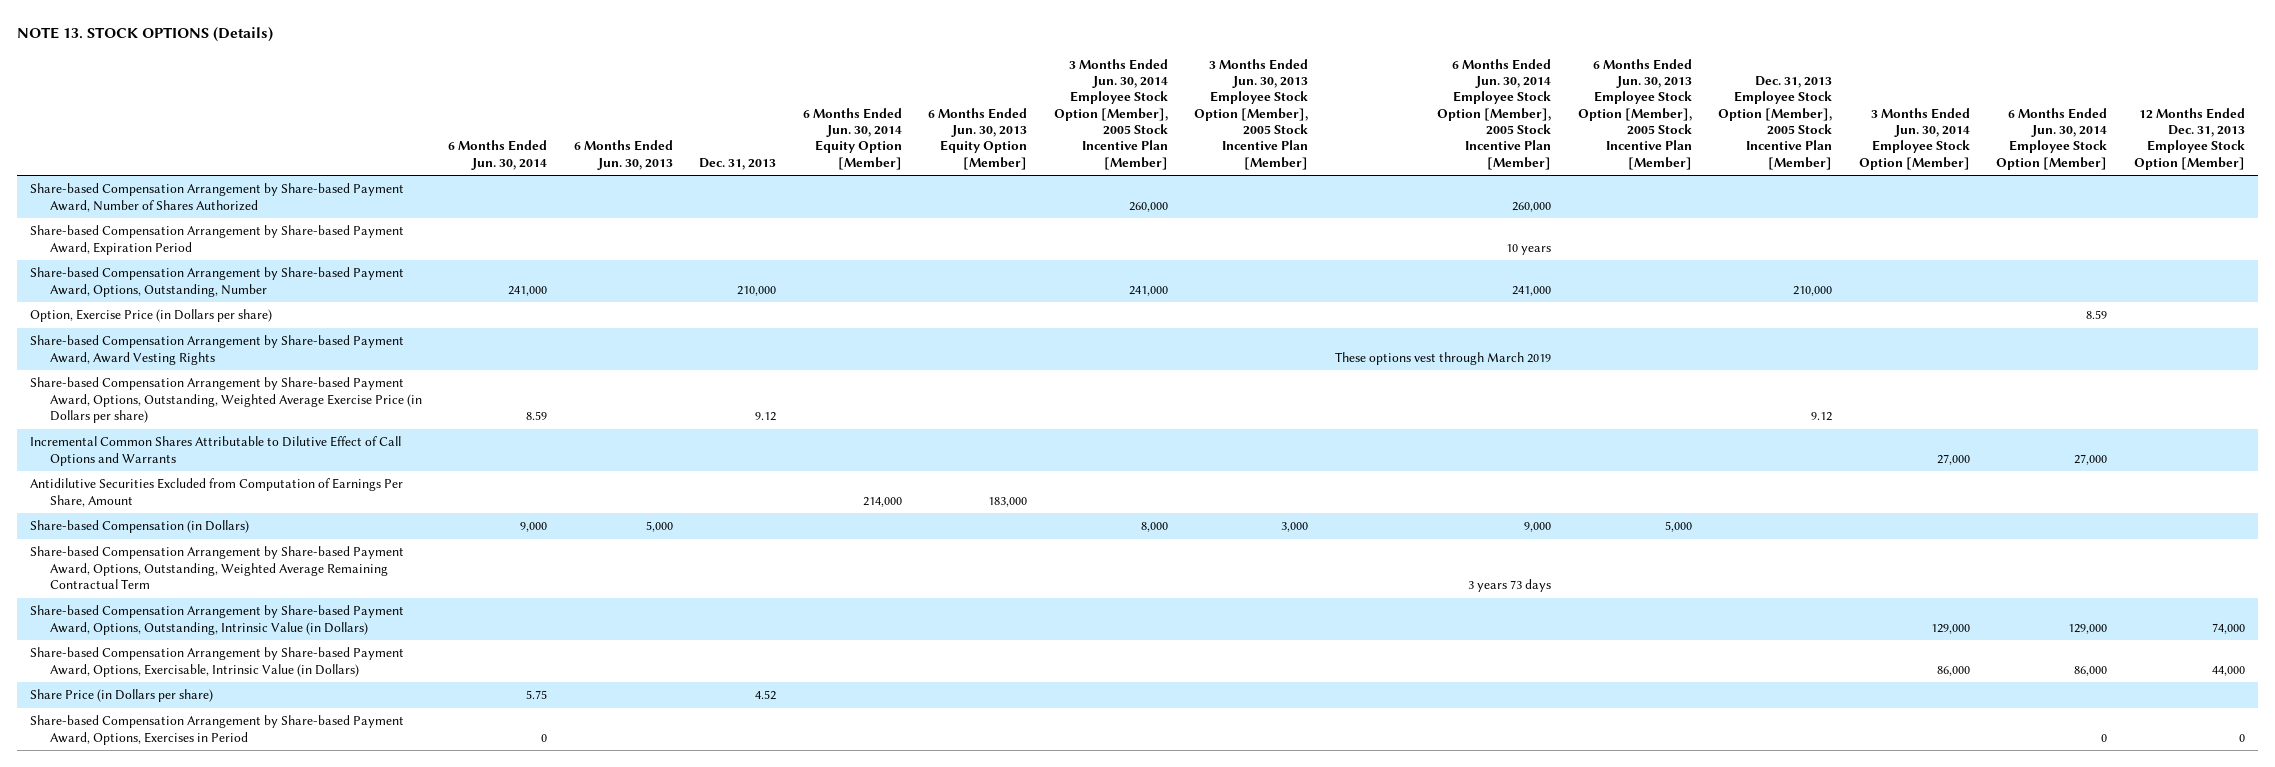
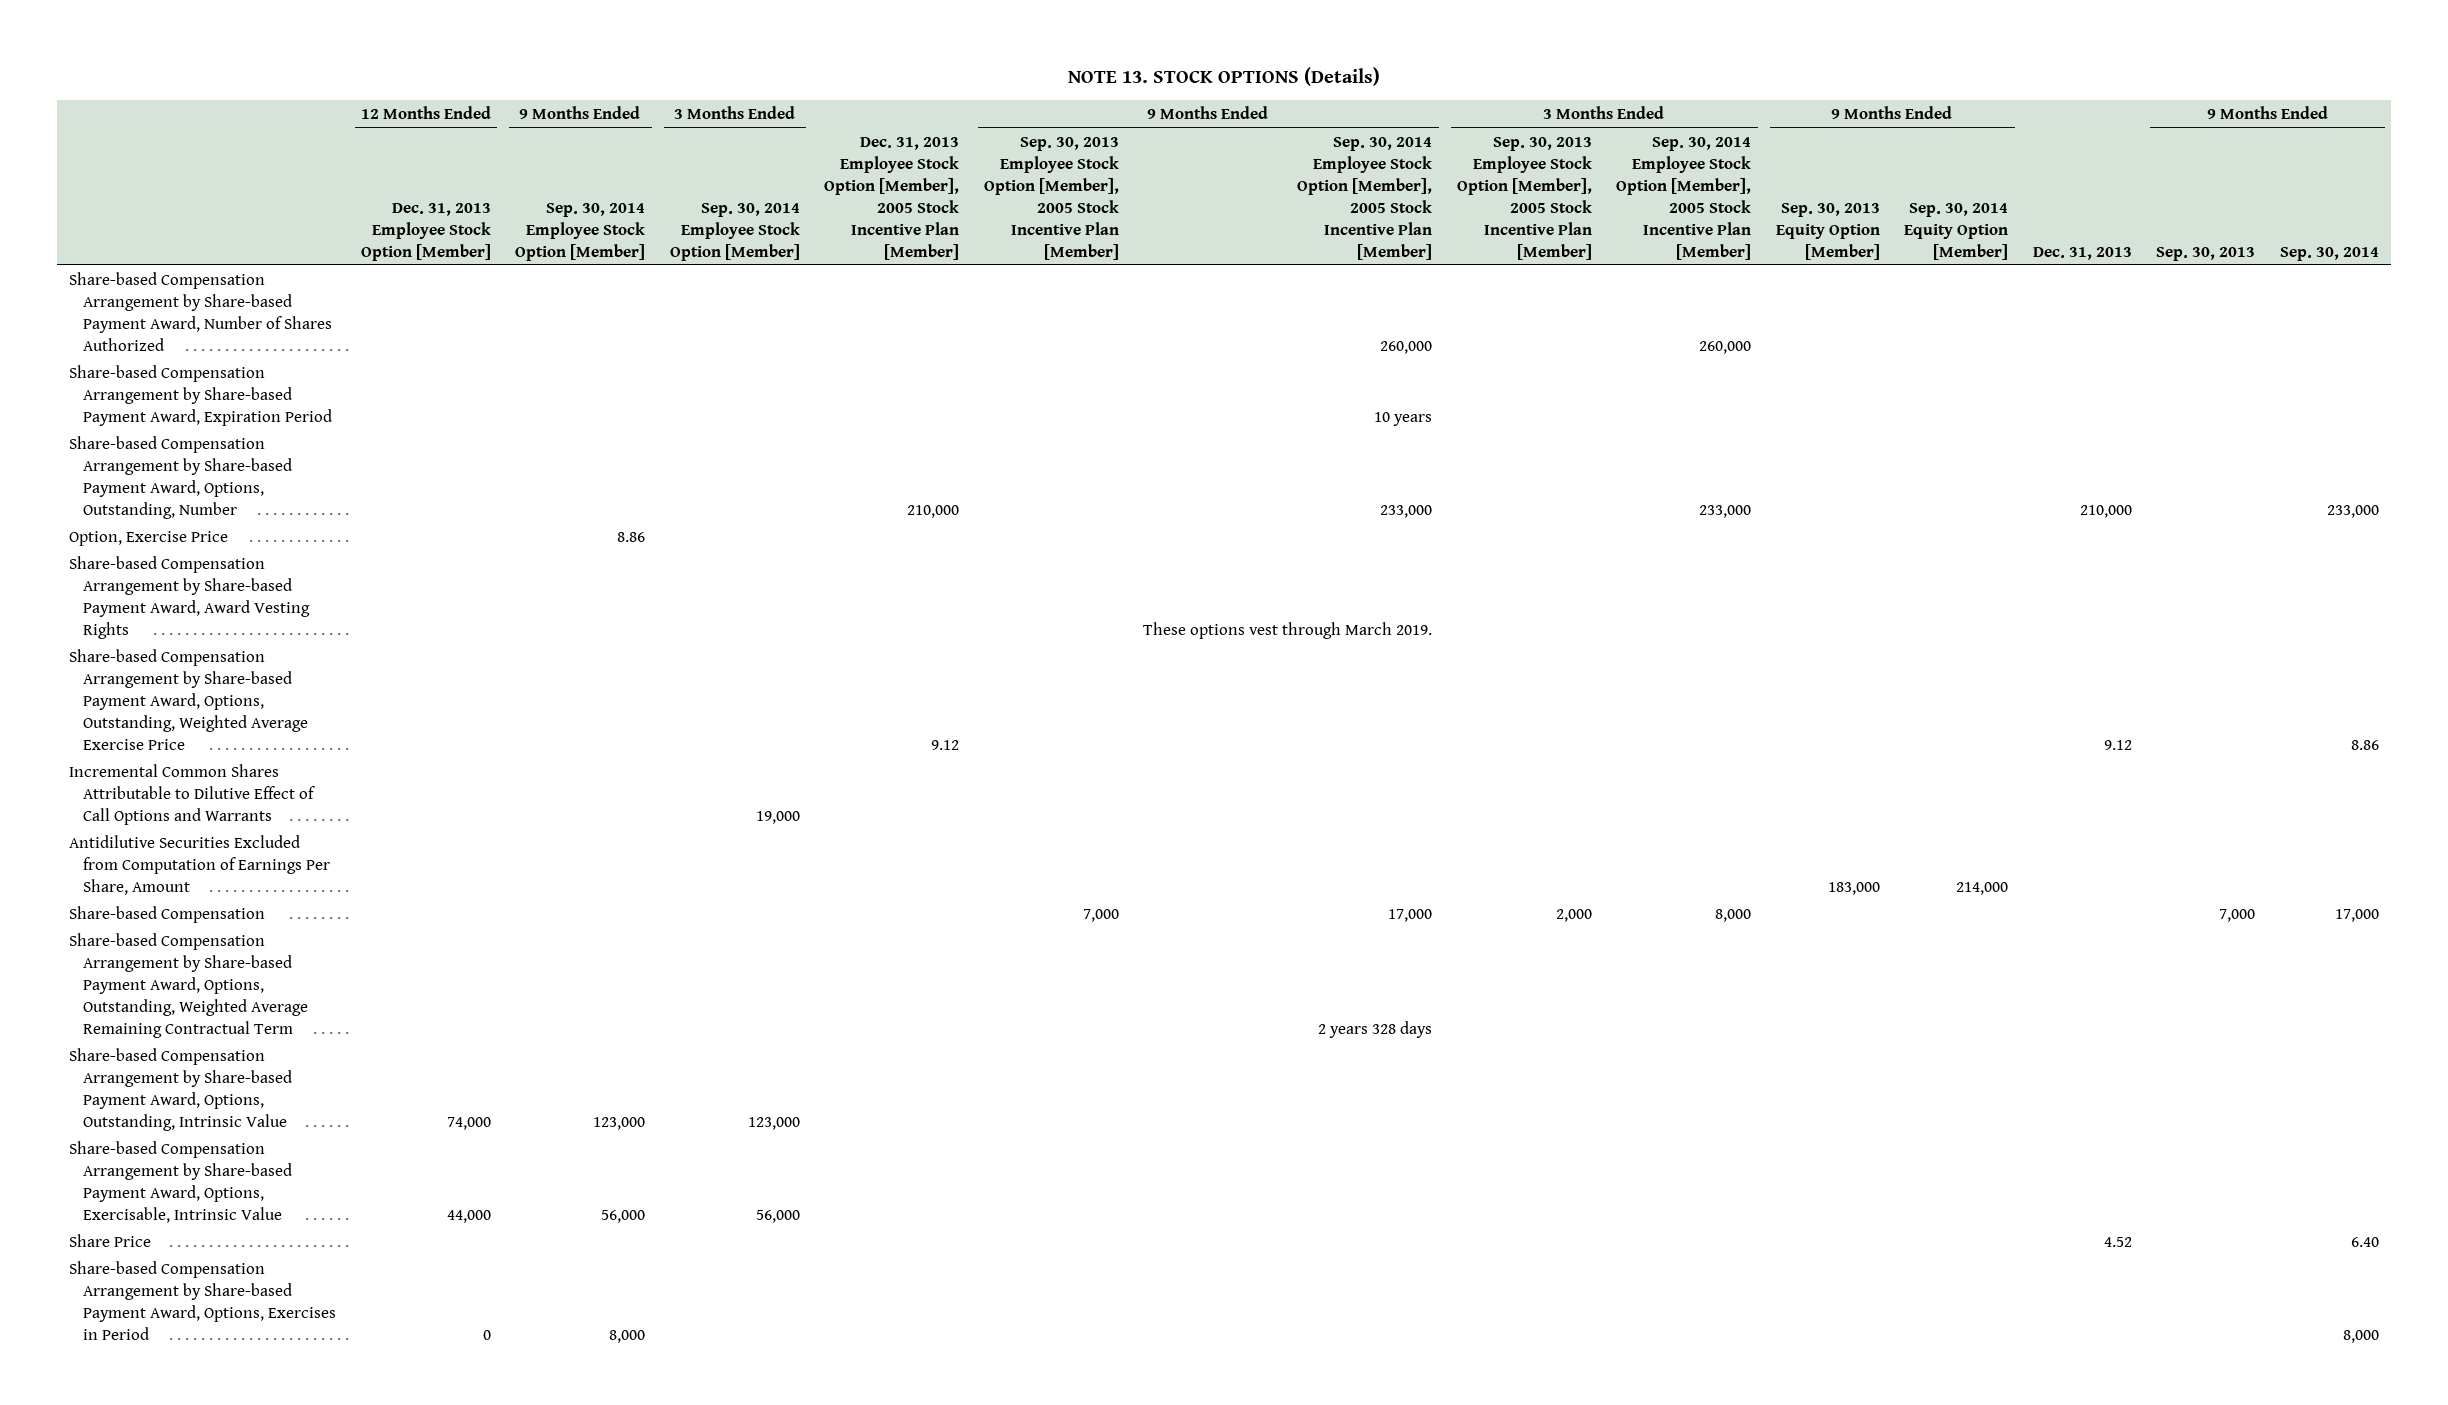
- | 6 Months Ended Jun. 30, 2014 | 6 Months Ended Jun. 30, 2013 | Dec. 31, 2013 | 6 Months Ended Jun. 30, 2014 Equity Option [Member] | 6 Months Ended Jun. 30, 2013 Equity Option [Member] | 3 Months Ended Jun. 30, 2014 Employee Stock Option [Member], 2005 Stock Incentive Plan [Member] | 3 Months Ended Jun. 30, 2013 Employee Stock Option [Member], 2005 Stock Incentive Plan [Member] | 6 Months Ended Jun. 30, 2014 Employee Stock Option [Member], 2005 Stock Incentive Plan [Member] | 6 Months Ended Jun. 30, 2013 Employee Stock Option [Member], 2005 Stock Incentive Plan [Member] | Dec. 31, 2013 Employee Stock Option [Member], 2005 Stock Incentive Plan [Member] | 3 Months Ended Jun. 30, 2014 Employee Stock Option [Member] | 6 Months Ended Jun. 30, 2014 Employee Stock Option [Member] | 12 Months Ended Dec. 31, 2013 Employee Stock Option [Member]
+ | 12 Months Ended Dec. 31, 2013 Employee Stock Option [Member] | 9 Months Ended Sep. 30, 2014 Employee Stock Option [Member] | 3 Months Ended Sep. 30, 2014 Employee Stock Option [Member] | Dec. 31, 2013 Employee Stock Option [Member], 2005 Stock Incentive Plan [Member] | 9 Months Ended Sep. 30, 2013 Employee Stock Option [Member], 2005 Stock Incentive Plan [Member] | 9 Months Ended Sep. 30, 2014 Employee Stock Option [Member], 2005 Stock Incentive Plan [Member] | 3 Months Ended Sep. 30, 2013 Employee Stock Option [Member], 2005 Stock Incentive Plan [Member] | 3 Months Ended Sep. 30, 2014 Employee Stock Option [Member], 2005 Stock Incentive Plan [Member] | 9 Months Ended Sep. 30, 2013 Equity Option [Member] | 9 Months Ended Sep. 30, 2014 Equity Option [Member] | Dec. 31, 2013 | 9 Months Ended Sep. 30, 2013 | 9 Months Ended Sep. 30, 2014
- Option, Exercise Price (in Dollars per share) | | | | | | | | | | | | 8.59 |
+ Option, Exercise Price | | 8.86 | | | | | | | | | | |
- Share-based Compensation Arrangement by Share-based Payment Award, Options, Outstanding, Weighted Average Exercise Price (in Dollars per share) | 8.59 | | 9.12 | | | | | | | 9.12 | | |
+ Share-based Compensation Arrangement by Share-based Payment Award, Options, Outstanding, Weighted Average Exercise Price | | | | 9.12 | | | | | | | 9.12 | | 8.86
- Share-based Compensation (in Dollars) | 9,000 | 5,000 | | | | 8,000 | 3,000 | 9,000 | 5,000 | | | |
+ Share-based Compensation | | | | | 7,000 | 17,000 | 2,000 | 8,000 | | | | 7,000 | 17,000
- Share-based Compensation Arrangement by Share-based Payment Award, Options, Outstanding, Intrinsic Value (in Dollars) | | | | | | | | | | | 129,000 | 129,000 | 74,000
- Share-based Compensation Arrangement by Share-based Payment Award, Options, Exercisable, Intrinsic Value (in Dollars) | | | | | | | | | | | 86,000 | 86,000 | 44,000
- Share Price (in Dollars per share) | 5.75 | | 4.52 | | | | | | | | | |
+ Share-based Compensation Arrangement by Share-based Payment Award, Options, Outstanding, Intrinsic Value | 74,000 | 123,000 | 123,000 | | | | | | | | | |
+ Share-based Compensation Arrangement by Share-based Payment Award, Options, Exercisable, Intrinsic Value | 44,000 | 56,000 | 56,000 | | | | | | | | | |
+ Share Price | | | | | | | | | | | 4.52 | | 6.40

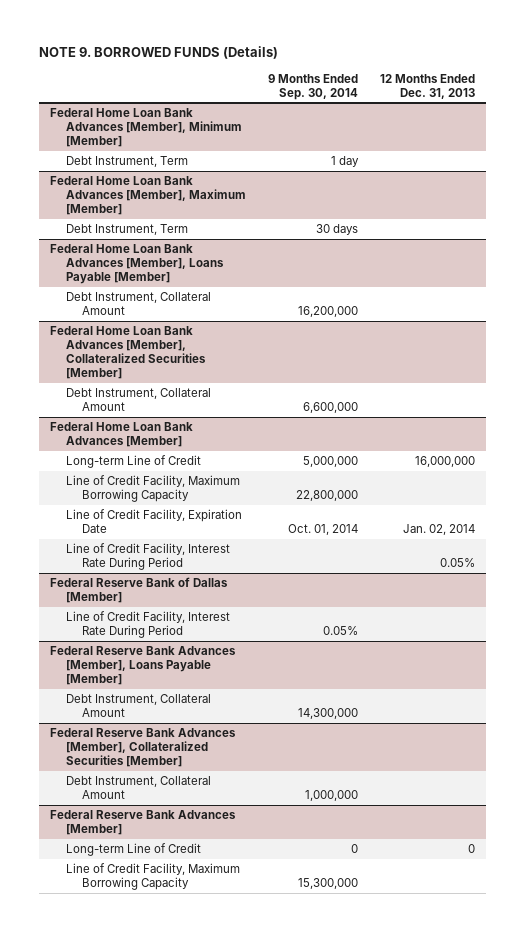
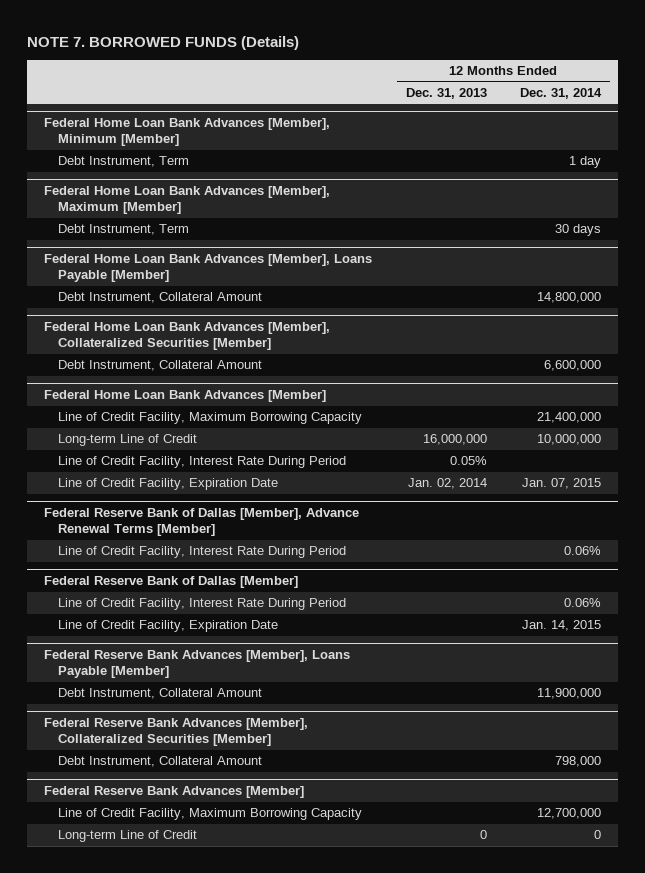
- NOTE 9. BORROWED FUNDS (Details)
+ NOTE 7. BORROWED FUNDS (Details)
- | 9 Months Ended Sep. 30, 2014 | 12 Months Ended Dec. 31, 2013
+ | 12 Months Ended Dec. 31, 2013 | 12 Months Ended Dec. 31, 2014
@ Federal Home Loan Bank Advances [Member]
moved down: Long-term Line of Credit | 16,000,000 | 10,000,000
moved down: Line of Credit Facility, Expiration Date | Jan. 02, 2014 | Jan. 07, 2015
+ Federal Reserve Bank of Dallas [Member], Advance Renewal Terms [Member]
+ Line of Credit Facility, Interest Rate During Period | | 0.06%
@ Federal Reserve Bank of Dallas [Member]
+ Line of Credit Facility, Expiration Date | | Jan. 14, 2015
@ Federal Reserve Bank Advances [Member]
moved down: Long-term Line of Credit | 0 | 0

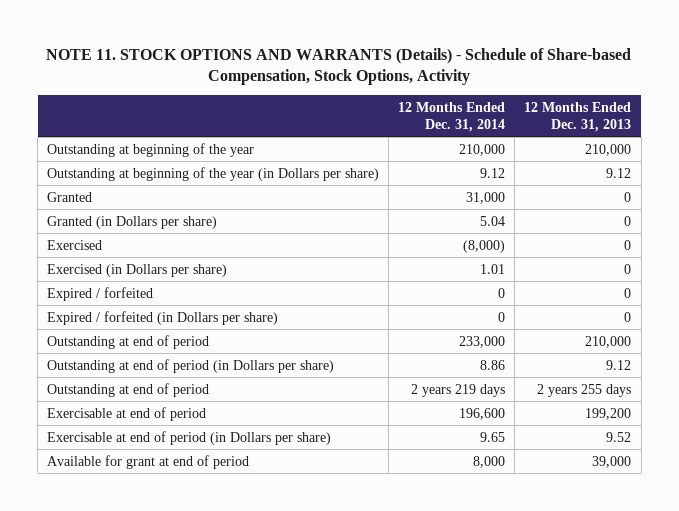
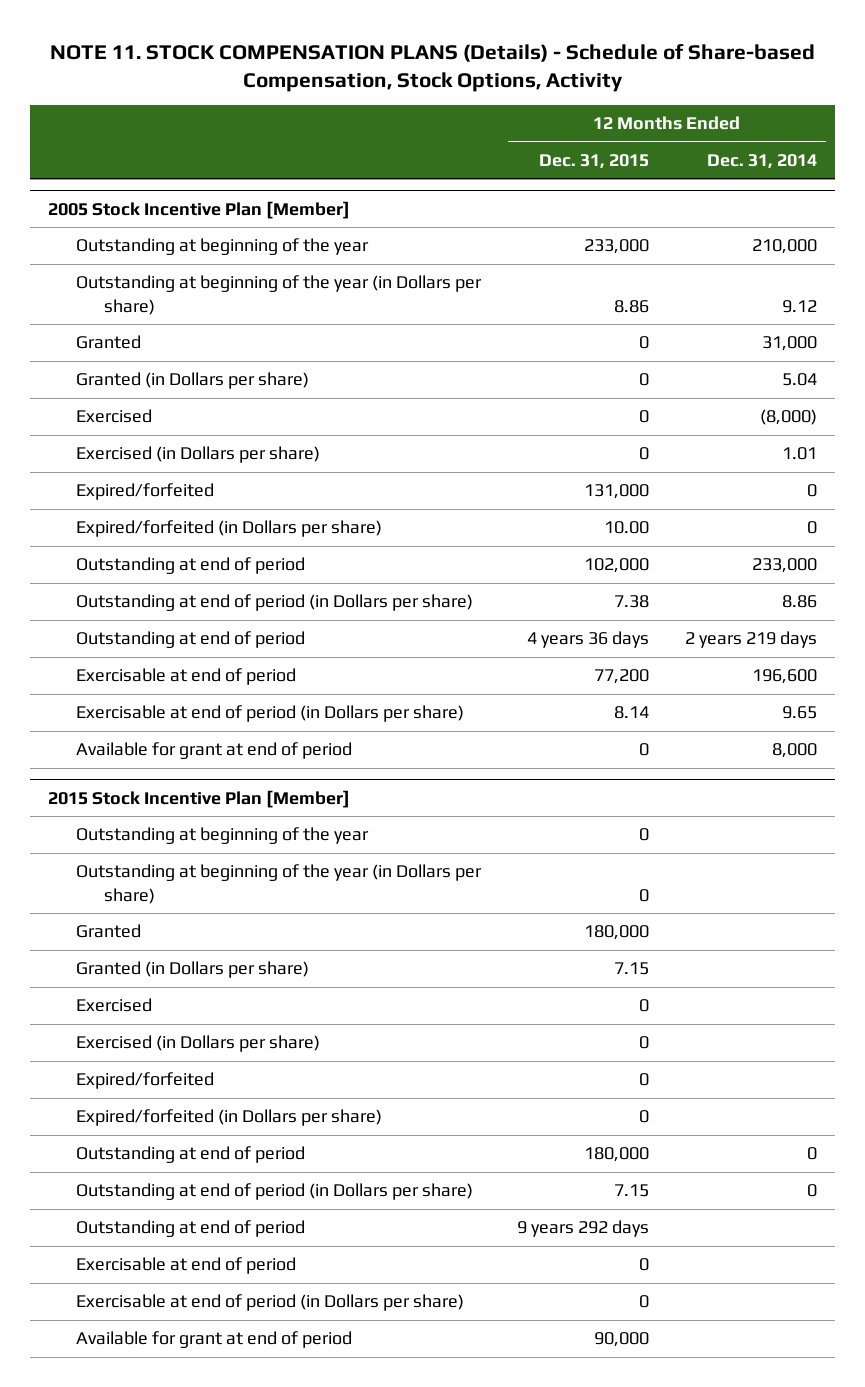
- NOTE 11. STOCK OPTIONS AND WARRANTS (Details) - Schedule of Share-based Compensation, Stock Options, Activity
+ NOTE 11. STOCK COMPENSATION PLANS (Details) - Schedule of Share-based Compensation, Stock Options, Activity
- | 12 Months Ended Dec. 31, 2014 | 12 Months Ended Dec. 31, 2013
+ | 12 Months Ended Dec. 31, 2015 | 12 Months Ended Dec. 31, 2014
+ 2005 Stock Incentive Plan [Member]
- Expired / forfeited | 0 | 0
- Expired / forfeited (in Dollars per share) | 0 | 0
+ Expired/forfeited | 131,000 | 0
+ Expired/forfeited (in Dollars per share) | 10.00 | 0
+ 2015 Stock Incentive Plan [Member]
+ Outstanding at beginning of the year | 0 |
+ Outstanding at beginning of the year (in Dollars per share) | 0 |
+ Granted | 180,000 |
+ Granted (in Dollars per share) | 7.15 |
+ Exercised | 0 |
+ Exercised (in Dollars per share) | 0 |
+ Expired/forfeited | 0 |
+ Expired/forfeited (in Dollars per share) | 0 |
+ Outstanding at end of period | 180,000 | 0
+ Outstanding at end of period (in Dollars per share) | 7.15 | 0
+ Outstanding at end of period | 9 years 292 days |
+ Exercisable at end of period | 0 |
+ Exercisable at end of period (in Dollars per share) | 0 |
+ Available for grant at end of period | 90,000 |

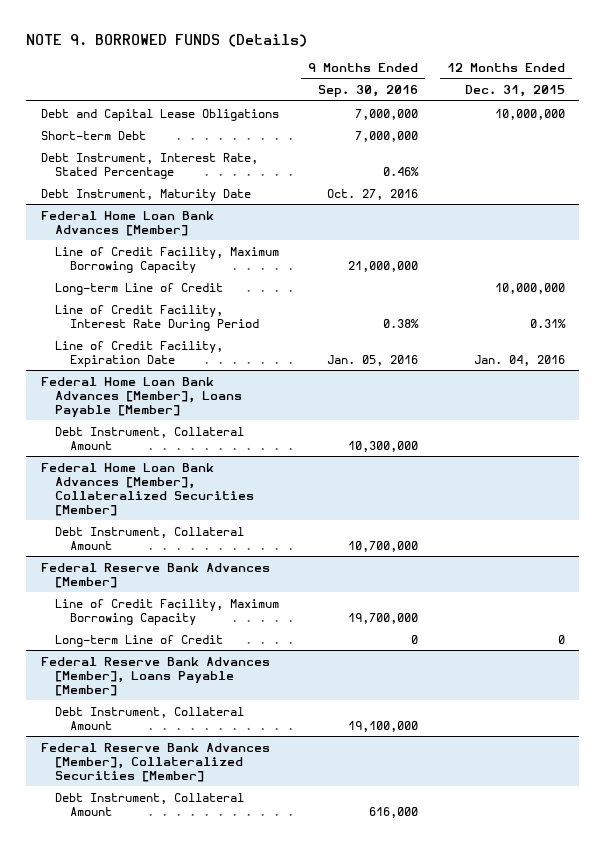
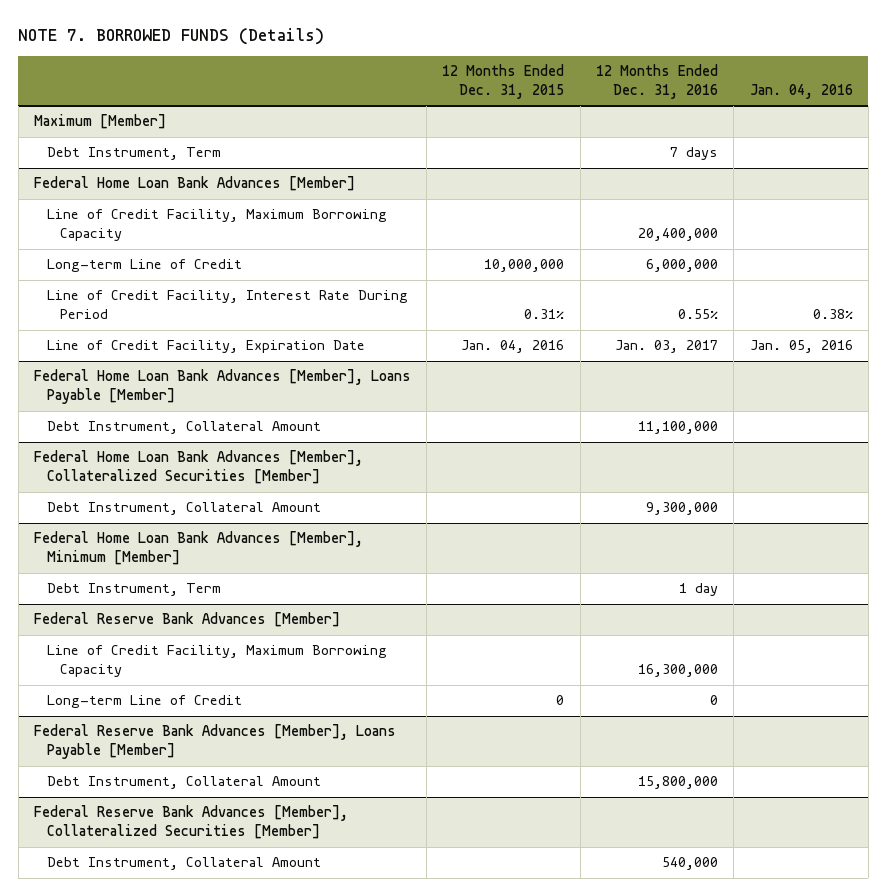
- NOTE 9. BORROWED FUNDS (Details)
+ NOTE 7. BORROWED FUNDS (Details)
- | 9 Months Ended Sep. 30, 2016 | 12 Months Ended Dec. 31, 2015
+ | 12 Months Ended Dec. 31, 2015 | 12 Months Ended Dec. 31, 2016 | Jan. 04, 2016
- Debt and Capital Lease Obligations | 7,000,000 | 10,000,000
- Short-term Debt | 7,000,000 |
- Debt Instrument, Interest Rate, Stated Percentage | 0.46% |
- Debt Instrument, Maturity Date | Oct. 27, 2016 |
+ Maximum [Member]
+ Debt Instrument, Term | | 7 days |
+ Federal Home Loan Bank Advances [Member], Minimum [Member]
+ Debt Instrument, Term | | 1 day |

